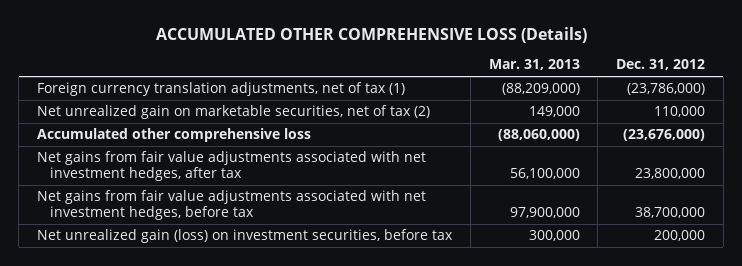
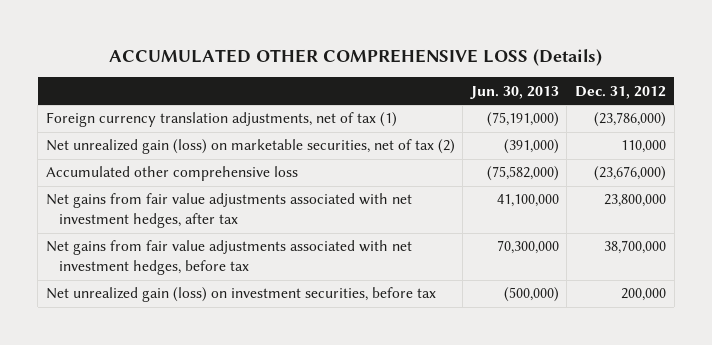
- | Mar. 31, 2013 | Dec. 31, 2012
+ | Jun. 30, 2013 | Dec. 31, 2012
- Net unrealized gain on marketable securities, net of tax (2) | 149,000 | 110,000
+ Net unrealized gain (loss) on marketable securities, net of tax (2) | (391,000) | 110,000

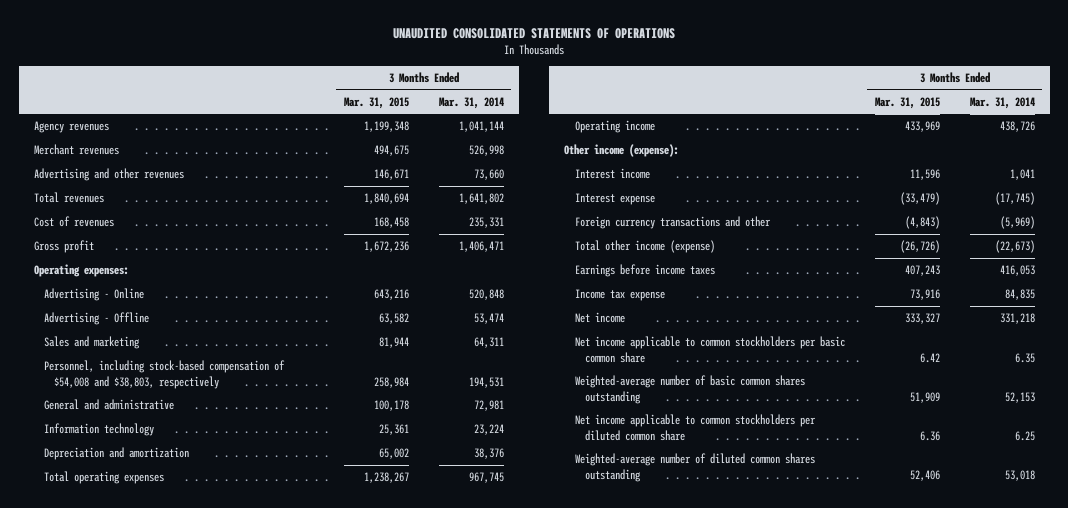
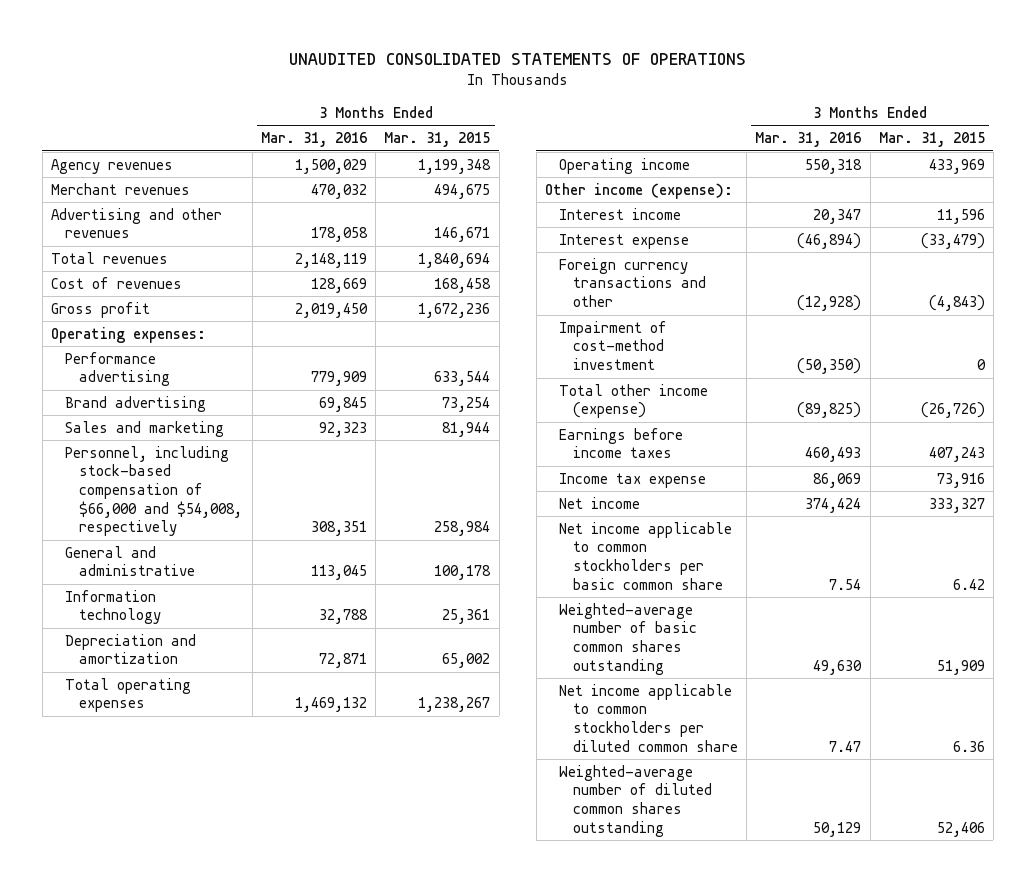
- | 3 Months Ended Mar. 31, 2015 | 3 Months Ended Mar. 31, 2014
+ | 3 Months Ended Mar. 31, 2016 | 3 Months Ended Mar. 31, 2015
- Advertising - Online | 643,216 | 520,848
- Advertising - Offline | 63,582 | 53,474
+ Performance advertising | 779,909 | 633,544
+ Brand advertising | 69,845 | 73,254
- Personnel, including stock-based compensation of $54,008 and $38,803, respectively | 258,984 | 194,531
+ Personnel, including stock-based compensation of $66,000 and $54,008, respectively | 308,351 | 258,984
+ Impairment of cost-method investment | (50,350) | 0

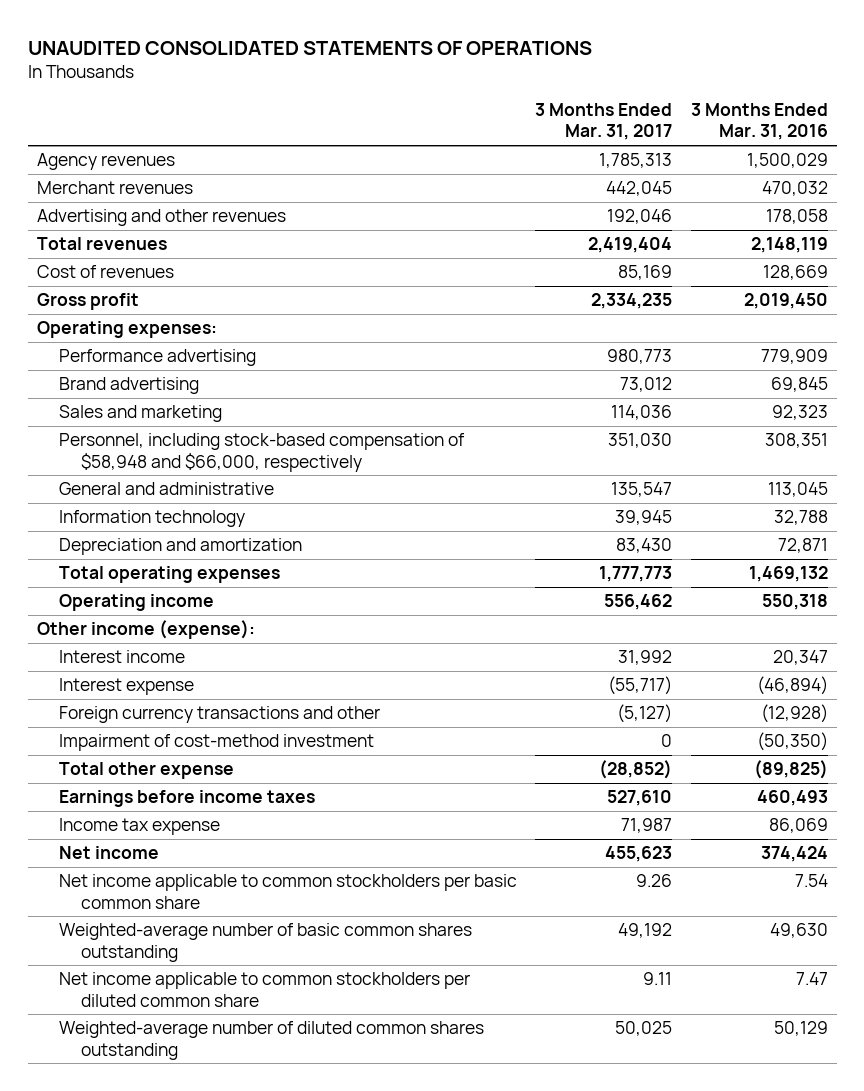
- | 3 Months Ended Mar. 31, 2016 | 3 Months Ended Mar. 31, 2015
+ | 3 Months Ended Mar. 31, 2017 | 3 Months Ended Mar. 31, 2016
- Personnel, including stock-based compensation of $66,000 and $54,008, respectively | 308,351 | 258,984
+ Personnel, including stock-based compensation of $58,948 and $66,000, respectively | 351,030 | 308,351
- Total other income (expense) | (89,825) | (26,726)
+ Total other expense | (28,852) | (89,825)

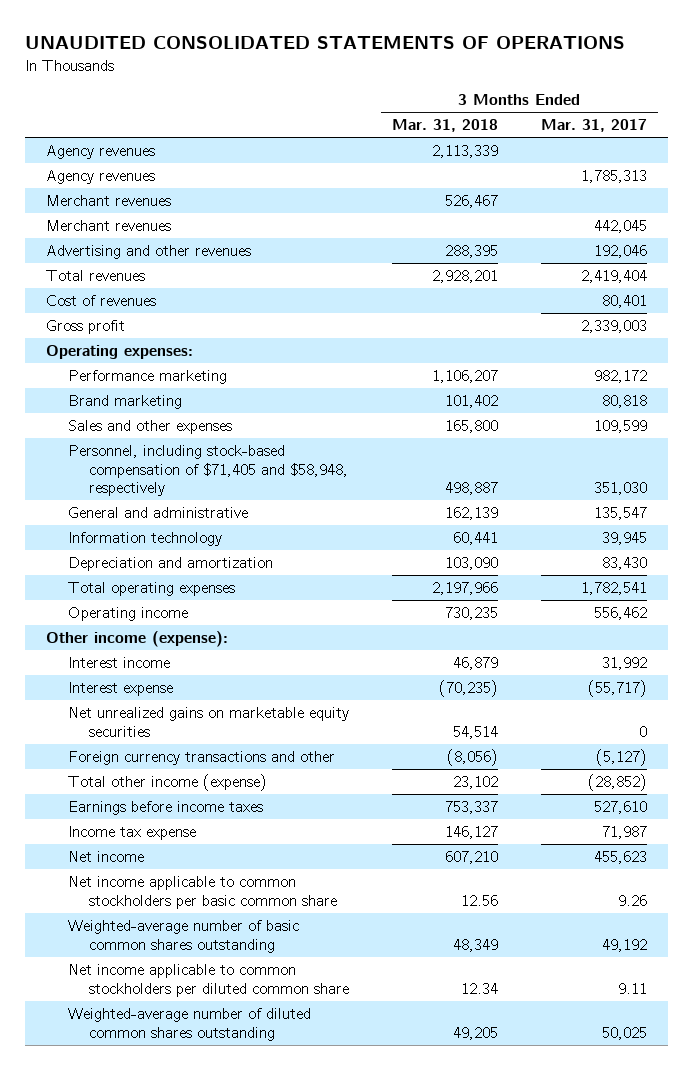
- | 3 Months Ended Mar. 31, 2017 | 3 Months Ended Mar. 31, 2016
+ | 3 Months Ended Mar. 31, 2018 | 3 Months Ended Mar. 31, 2017
+ Agency revenues | 2,113,339 |
+ Merchant revenues | 526,467 |
- Cost of revenues | 85,169 | 128,669
- Gross profit | 2,334,235 | 2,019,450
+ Cost of revenues | | 80,401
+ Gross profit | | 2,339,003
- Performance advertising | 980,773 | 779,909
- Brand advertising | 73,012 | 69,845
- Sales and marketing | 114,036 | 92,323
- Personnel, including stock-based compensation of $58,948 and $66,000, respectively | 351,030 | 308,351
+ Performance marketing | 1,106,207 | 982,172
+ Brand marketing | 101,402 | 80,818
+ Sales and other expenses | 165,800 | 109,599
+ Personnel, including stock-based compensation of $71,405 and $58,948, respectively | 498,887 | 351,030
- Total operating expenses | 1,777,773 | 1,469,132
+ Total operating expenses | 2,197,966 | 1,782,541
+ Net unrealized gains on marketable equity securities | 54,514 | 0
- Impairment of cost-method investment | 0 | (50,350)
- Total other expense | (28,852) | (89,825)
+ Total other income (expense) | 23,102 | (28,852)

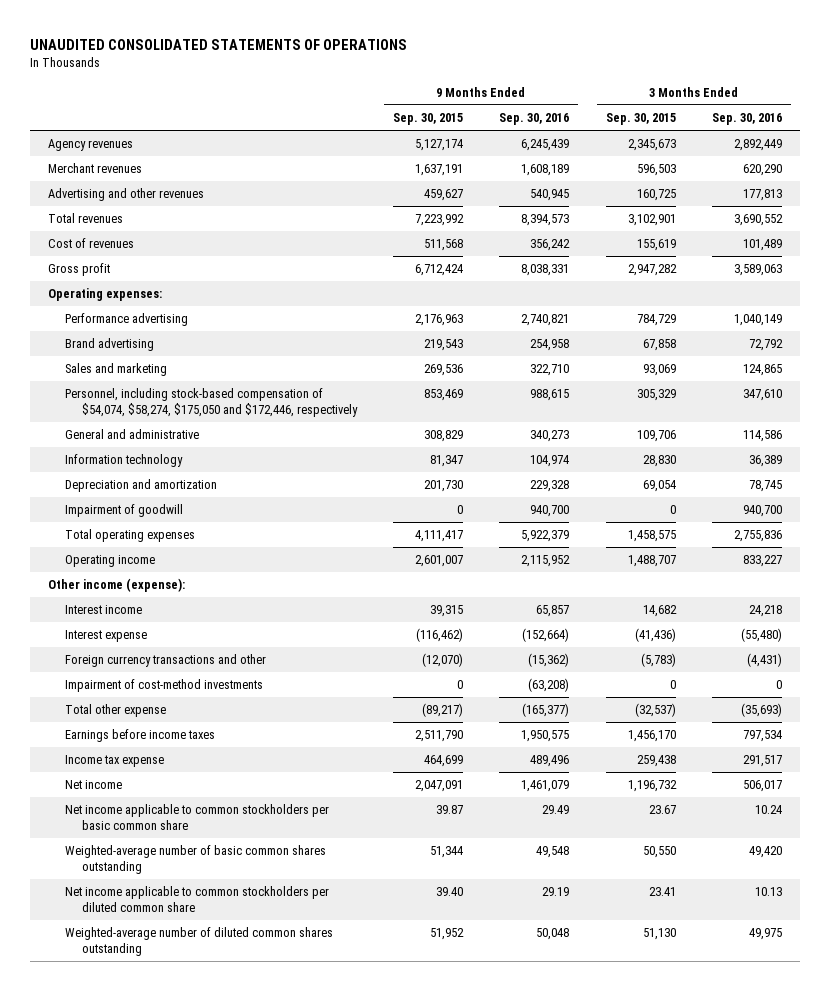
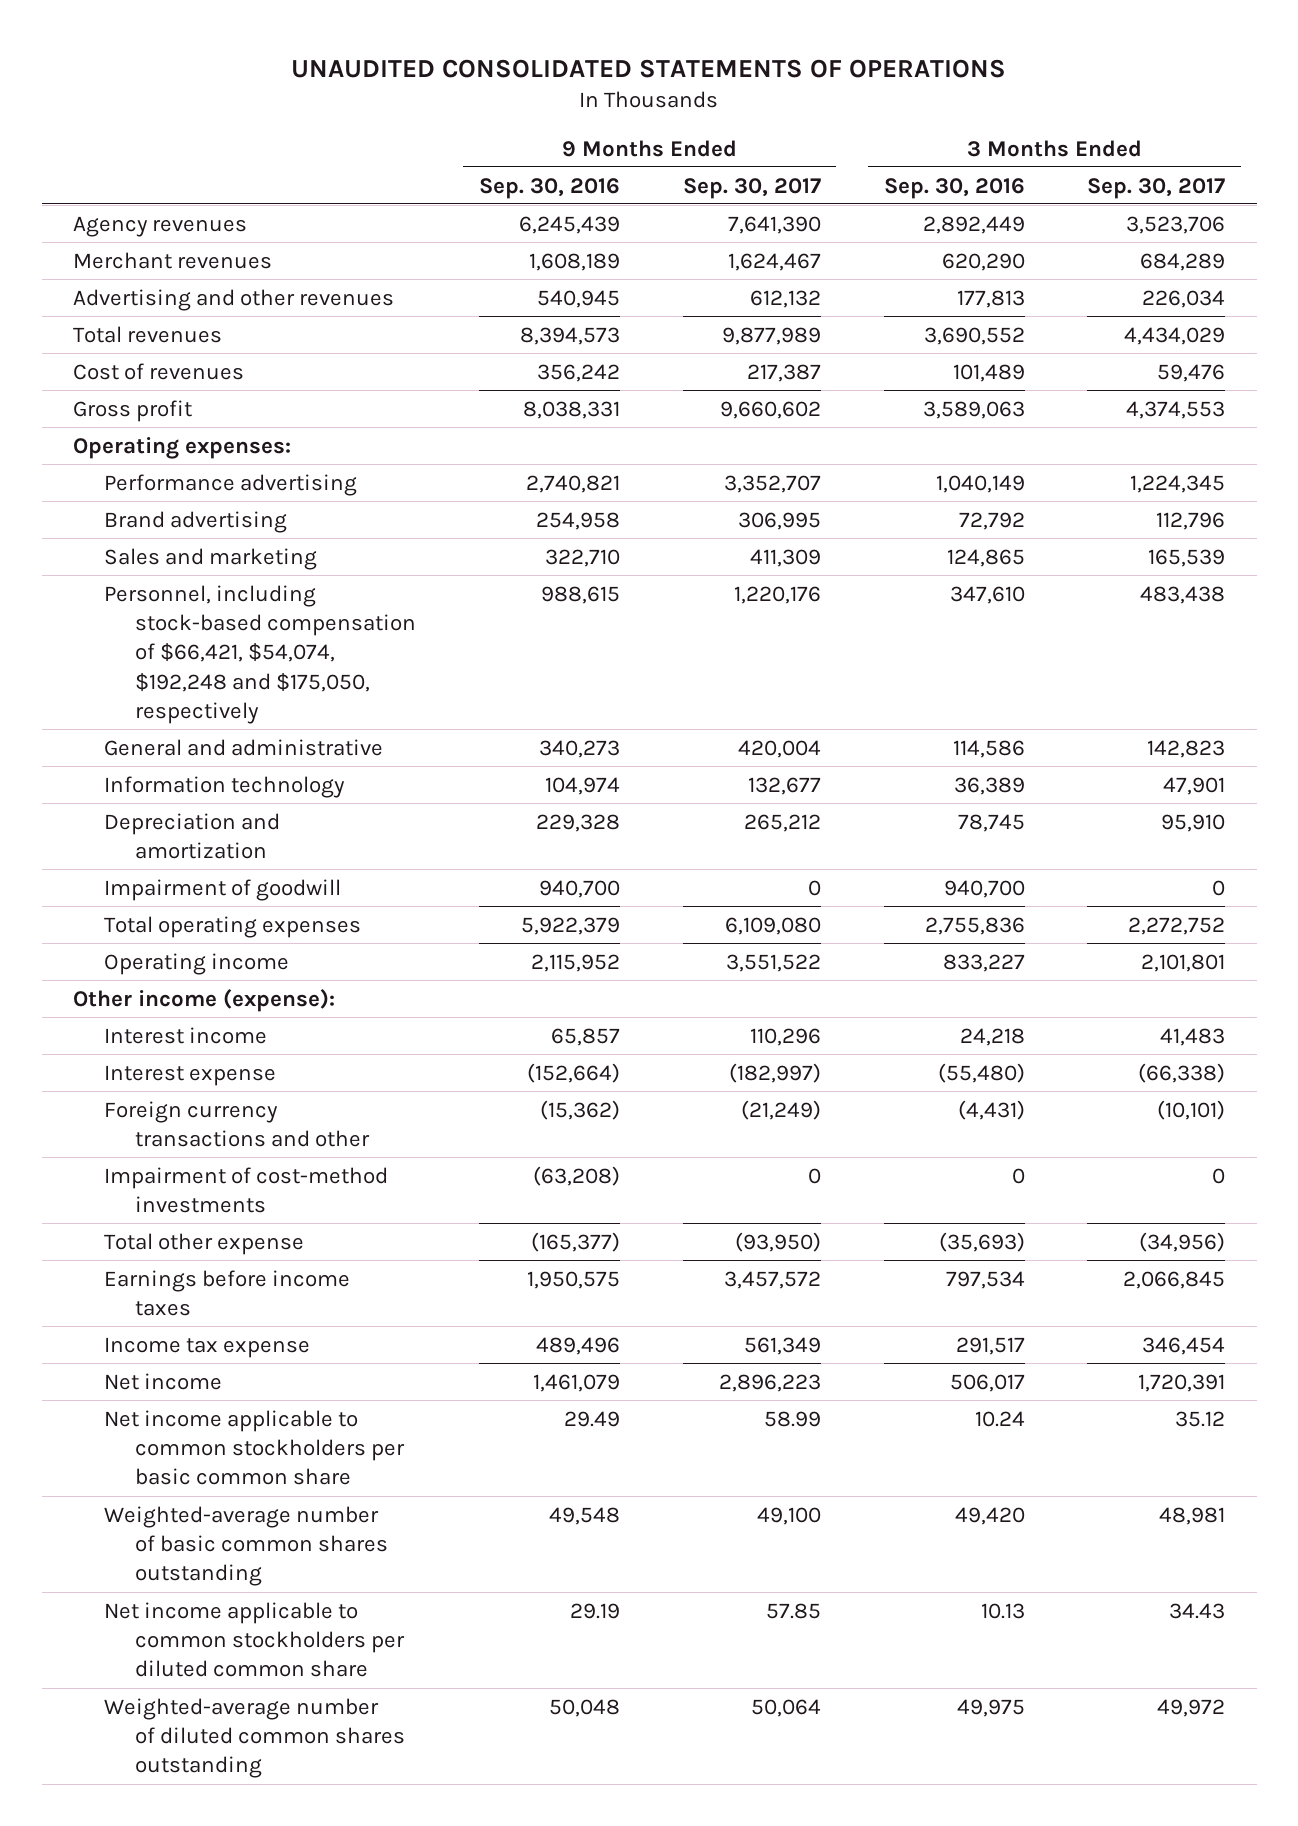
- | 9 Months Ended Sep. 30, 2015 | 9 Months Ended Sep. 30, 2016 | 3 Months Ended Sep. 30, 2015 | 3 Months Ended Sep. 30, 2016
+ | 9 Months Ended Sep. 30, 2016 | 9 Months Ended Sep. 30, 2017 | 3 Months Ended Sep. 30, 2016 | 3 Months Ended Sep. 30, 2017
- Personnel, including stock-based compensation of $54,074, $58,274, $175,050 and $172,446, respectively | 853,469 | 988,615 | 305,329 | 347,610
+ Personnel, including stock-based compensation of $66,421, $54,074, $192,248 and $175,050, respectively | 988,615 | 1,220,176 | 347,610 | 483,438

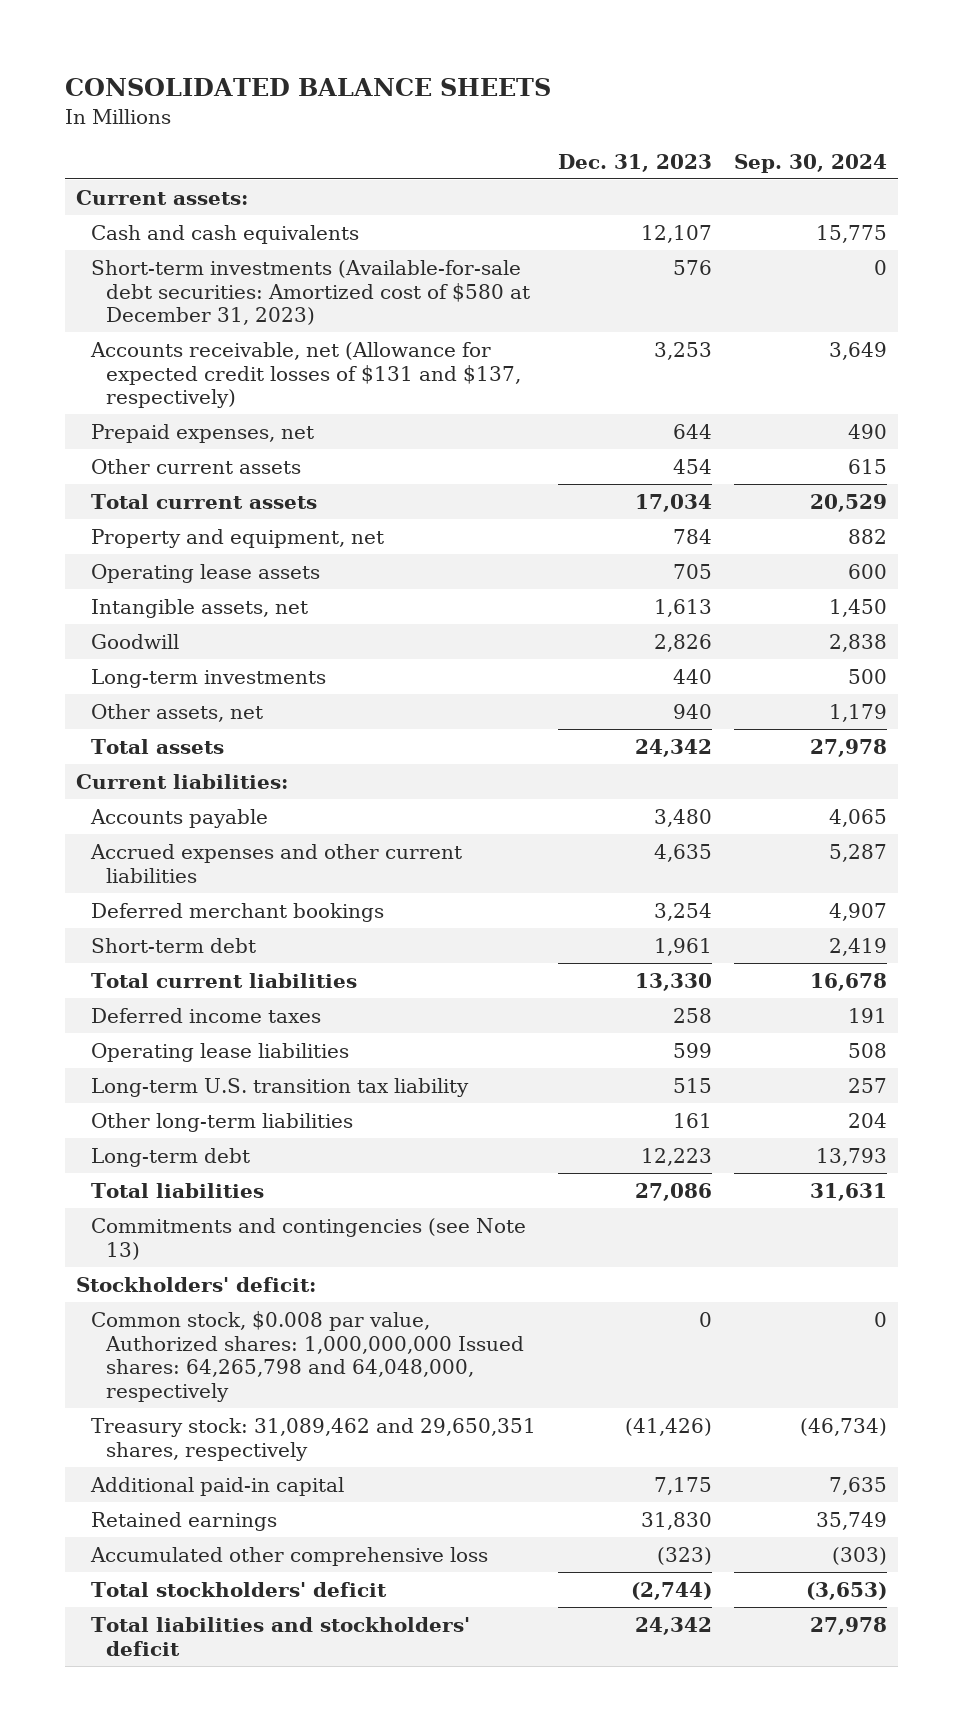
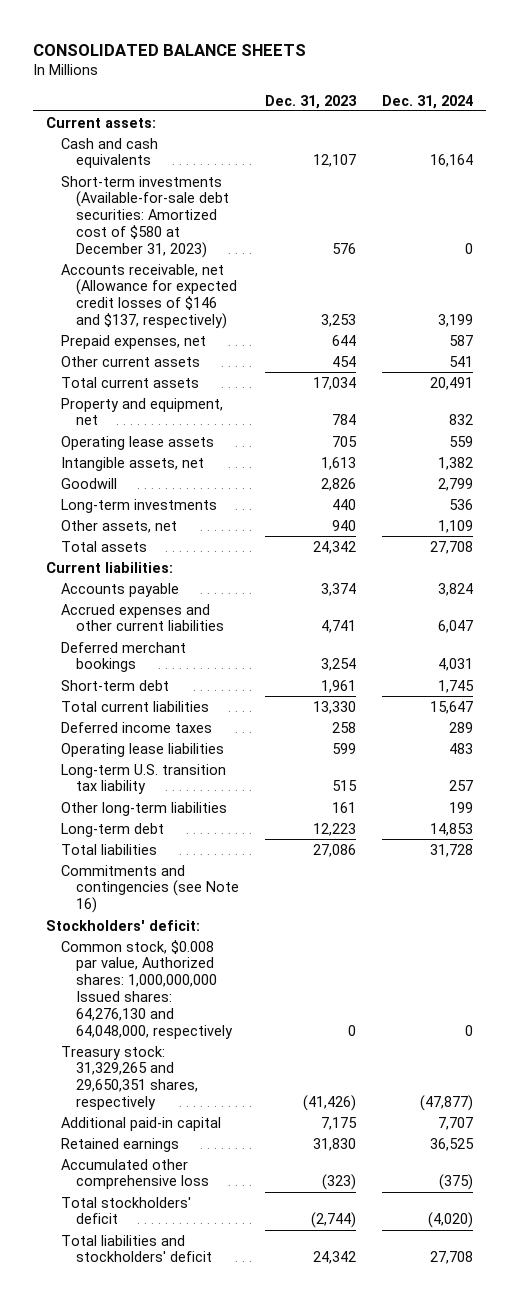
- | Dec. 31, 2023 | Sep. 30, 2024
+ | Dec. 31, 2023 | Dec. 31, 2024
- Accounts receivable, net (Allowance for expected credit losses of $131 and $137, respectively) | 3,253 | 3,649
+ Accounts receivable, net (Allowance for expected credit losses of $146 and $137, respectively) | 3,253 | 3,199
- Accounts payable | 3,480 | 4,065
- Accrued expenses and other current liabilities | 4,635 | 5,287
+ Accounts payable | 3,374 | 3,824
+ Accrued expenses and other current liabilities | 4,741 | 6,047
- Commitments and contingencies (see Note 13)
+ Commitments and contingencies (see Note 16)
- Common stock, $0.008 par value, Authorized shares: 1,000,000,000 Issued shares: 64,265,798 and 64,048,000, respectively | 0 | 0
- Treasury stock: 31,089,462 and 29,650,351 shares, respectively | (41,426) | (46,734)
+ Common stock, $0.008 par value, Authorized shares: 1,000,000,000 Issued shares: 64,276,130 and 64,048,000, respectively | 0 | 0
+ Treasury stock: 31,329,265 and 29,650,351 shares, respectively | (41,426) | (47,877)

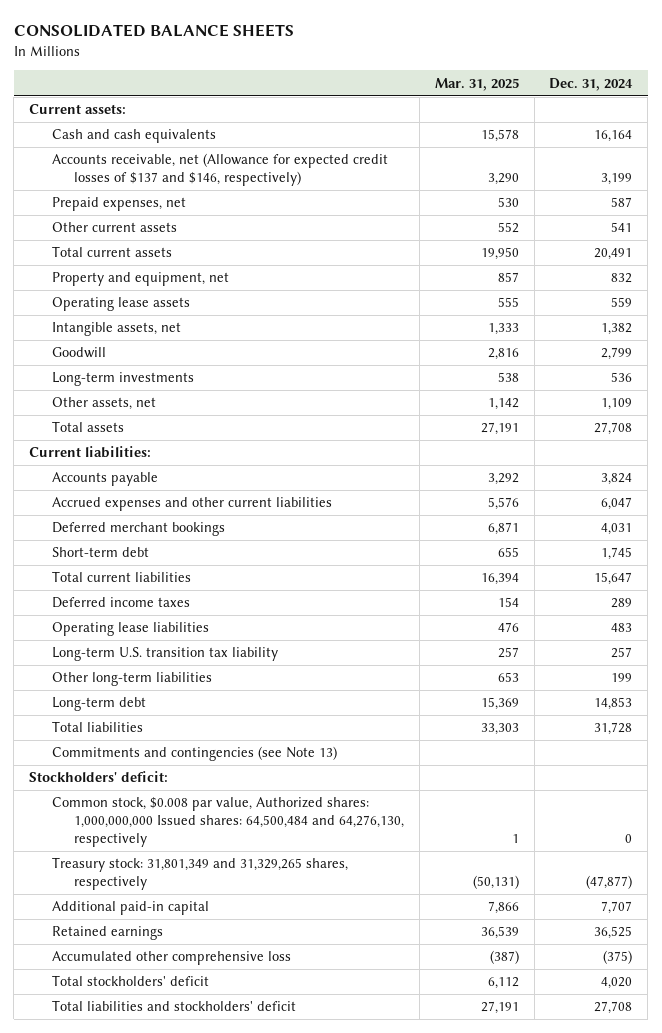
- | Dec. 31, 2023 | Dec. 31, 2024
+ | Mar. 31, 2025 | Dec. 31, 2024
- Short-term investments (Available-for-sale debt securities: Amortized cost of $580 at December 31, 2023) | 576 | 0
- Accounts receivable, net (Allowance for expected credit losses of $146 and $137, respectively) | 3,253 | 3,199
+ Accounts receivable, net (Allowance for expected credit losses of $137 and $146, respectively) | 3,290 | 3,199
- Commitments and contingencies (see Note 16)
+ Commitments and contingencies (see Note 13)
- Common stock, $0.008 par value, Authorized shares: 1,000,000,000 Issued shares: 64,276,130 and 64,048,000, respectively | 0 | 0
- Treasury stock: 31,329,265 and 29,650,351 shares, respectively | (41,426) | (47,877)
+ Common stock, $0.008 par value, Authorized shares: 1,000,000,000 Issued shares: 64,500,484 and 64,276,130, respectively | 1 | 0
+ Treasury stock: 31,801,349 and 31,329,265 shares, respectively | (50,131) | (47,877)
- Total stockholders' deficit | (2,744) | (4,020)
+ Total stockholders' deficit | 6,112 | 4,020

